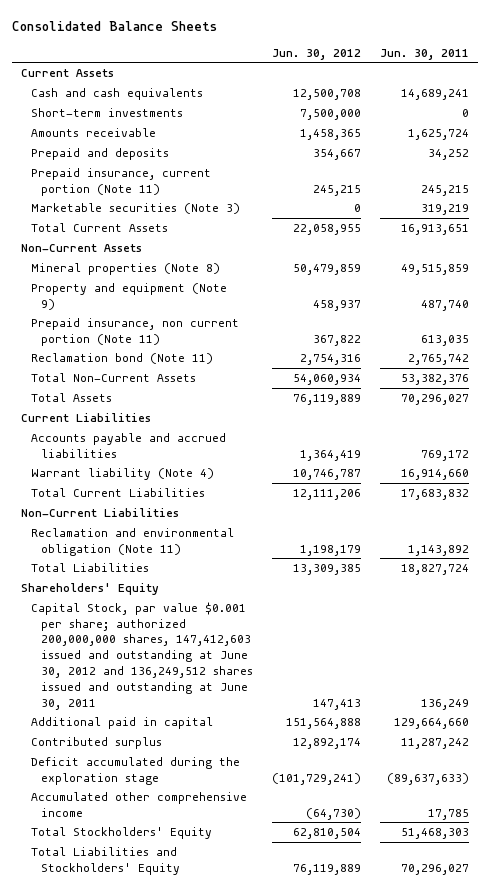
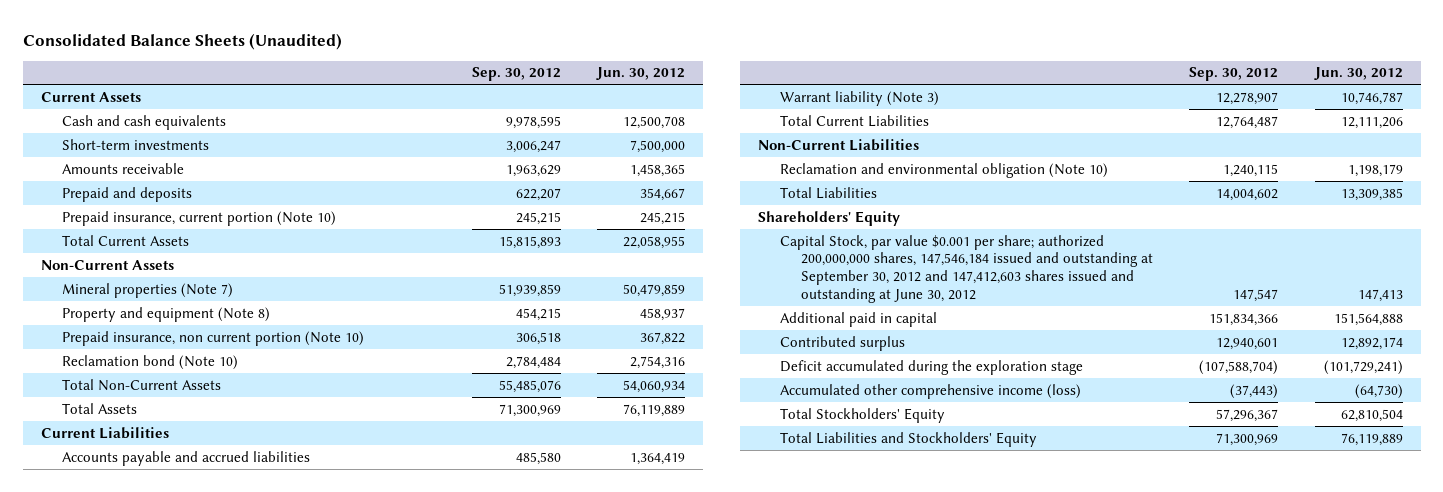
- Consolidated Balance Sheets
+ Consolidated Balance Sheets (Unaudited)
- | Jun. 30, 2012 | Jun. 30, 2011
+ | Sep. 30, 2012 | Jun. 30, 2012
- Prepaid insurance, current portion (Note 11) | 245,215 | 245,215
- Marketable securities (Note 3) | 0 | 319,219
+ Prepaid insurance, current portion (Note 10) | 245,215 | 245,215
- Mineral properties (Note 8) | 50,479,859 | 49,515,859
- Property and equipment (Note 9) | 458,937 | 487,740
- Prepaid insurance, non current portion (Note 11) | 367,822 | 613,035
- Reclamation bond (Note 11) | 2,754,316 | 2,765,742
+ Mineral properties (Note 7) | 51,939,859 | 50,479,859
+ Property and equipment (Note 8) | 454,215 | 458,937
+ Prepaid insurance, non current portion (Note 10) | 306,518 | 367,822
+ Reclamation bond (Note 10) | 2,784,484 | 2,754,316
- Warrant liability (Note 4) | 10,746,787 | 16,914,660
+ Warrant liability (Note 3) | 12,278,907 | 10,746,787
- Reclamation and environmental obligation (Note 11) | 1,198,179 | 1,143,892
+ Reclamation and environmental obligation (Note 10) | 1,240,115 | 1,198,179
- Capital Stock, par value $0.001 per share; authorized 200,000,000 shares, 147,412,603 issued and outstanding at June 30, 2012 and 136,249,512 shares issued and outstanding at June 30, 2011 | 147,413 | 136,249
+ Capital Stock, par value $0.001 per share; authorized 200,000,000 shares, 147,546,184 issued and outstanding at September 30, 2012 and 147,412,603 shares issued and outstanding at June 30, 2012 | 147,547 | 147,413
- Accumulated other comprehensive income | (64,730) | 17,785
+ Accumulated other comprehensive income (loss) | (37,443) | (64,730)

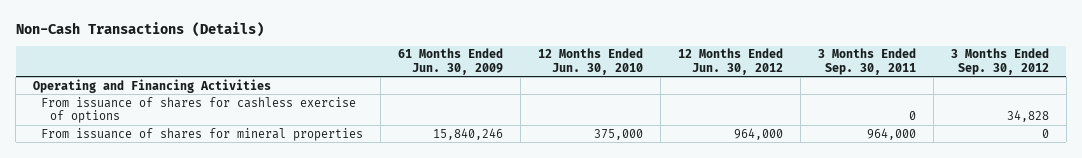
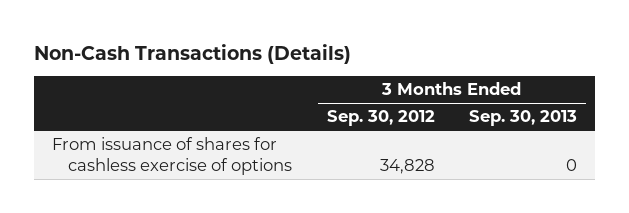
- | 61 Months Ended Jun. 30, 2009 | 12 Months Ended Jun. 30, 2010 | 12 Months Ended Jun. 30, 2012 | 3 Months Ended Sep. 30, 2011 | 3 Months Ended Sep. 30, 2012
+ | 3 Months Ended Sep. 30, 2012 | 3 Months Ended Sep. 30, 2013
- Operating and Financing Activities
- From issuance of shares for mineral properties | 15,840,246 | 375,000 | 964,000 | 964,000 | 0

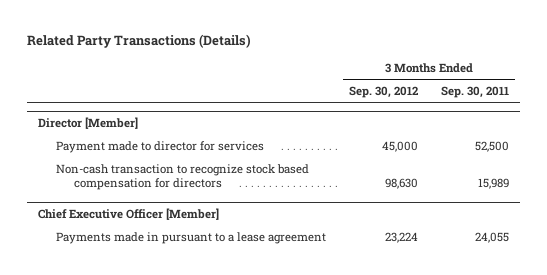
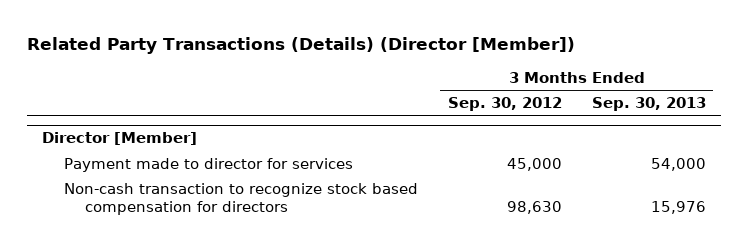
- Related Party Transactions (Details)
+ Related Party Transactions (Details) (Director [Member])
- | 3 Months Ended Sep. 30, 2012 | 3 Months Ended Sep. 30, 2011
+ | 3 Months Ended Sep. 30, 2012 | 3 Months Ended Sep. 30, 2013
- Chief Executive Officer [Member]
- Payments made in pursuant to a lease agreement | 23,224 | 24,055

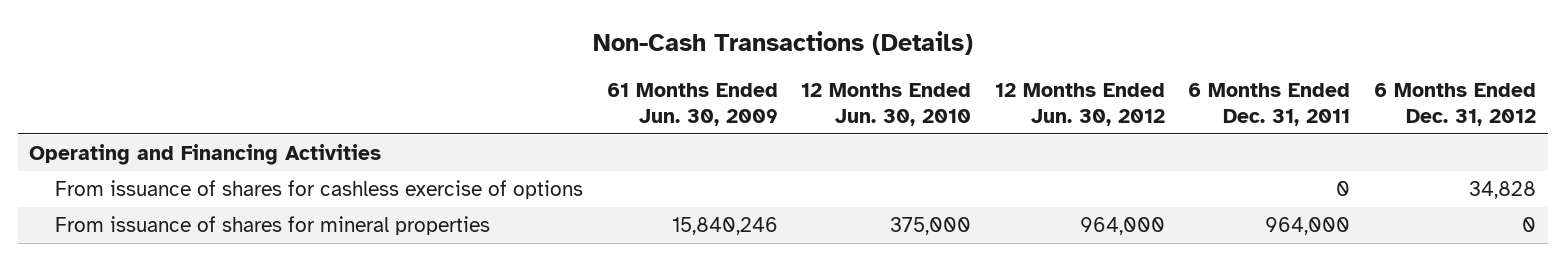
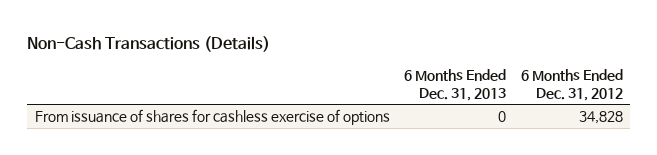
- | 61 Months Ended Jun. 30, 2009 | 12 Months Ended Jun. 30, 2010 | 12 Months Ended Jun. 30, 2012 | 6 Months Ended Dec. 31, 2011 | 6 Months Ended Dec. 31, 2012
+ | 6 Months Ended Dec. 31, 2013 | 6 Months Ended Dec. 31, 2012
- Operating and Financing Activities
- From issuance of shares for mineral properties | 15,840,246 | 375,000 | 964,000 | 964,000 | 0

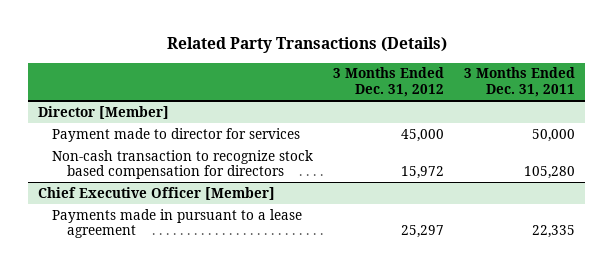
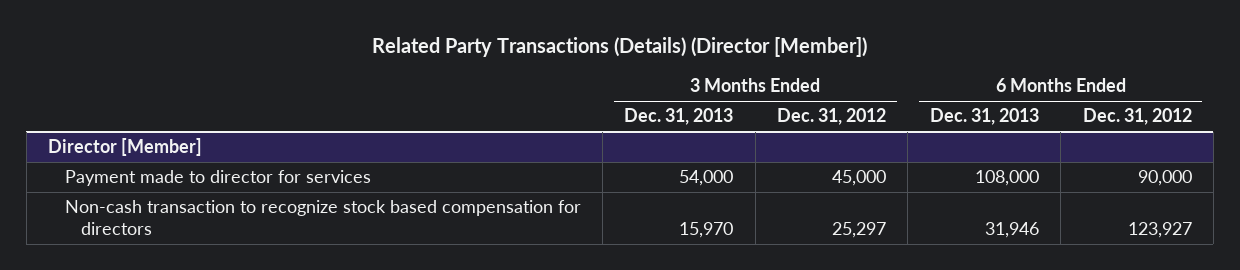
- Related Party Transactions (Details)
+ Related Party Transactions (Details) (Director [Member])
- | 3 Months Ended Dec. 31, 2012 | 3 Months Ended Dec. 31, 2011
+ | 3 Months Ended Dec. 31, 2013 | 3 Months Ended Dec. 31, 2012 | 6 Months Ended Dec. 31, 2013 | 6 Months Ended Dec. 31, 2012
@ Director [Member]
- Non-cash transaction to recognize stock based compensation for directors | 15,972 | 105,280
- Chief Executive Officer [Member]
- Payments made in pursuant to a lease agreement | 25,297 | 22,335
@ Director [Member]
+ Non-cash transaction to recognize stock based compensation for directors | 15,970 | 25,297 | 31,946 | 123,927

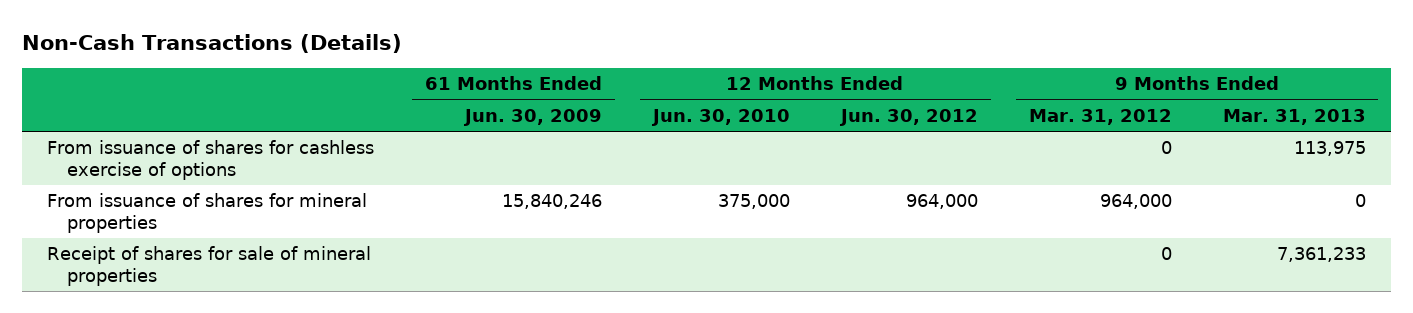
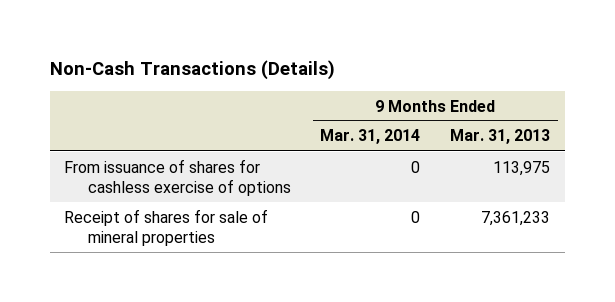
- | 61 Months Ended Jun. 30, 2009 | 12 Months Ended Jun. 30, 2010 | 12 Months Ended Jun. 30, 2012 | 9 Months Ended Mar. 31, 2012 | 9 Months Ended Mar. 31, 2013
+ | 9 Months Ended Mar. 31, 2014 | 9 Months Ended Mar. 31, 2013
- From issuance of shares for mineral properties | 15,840,246 | 375,000 | 964,000 | 964,000 | 0

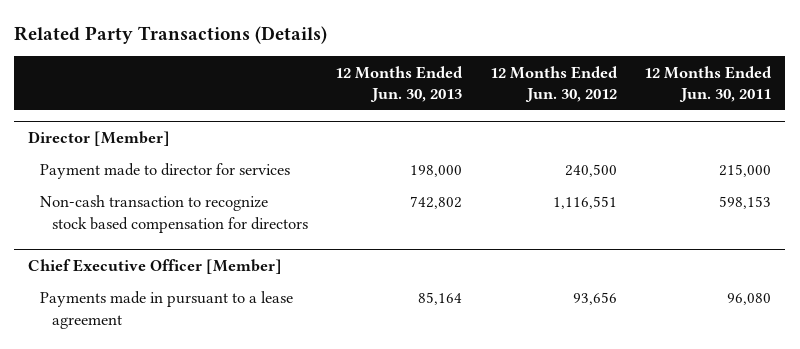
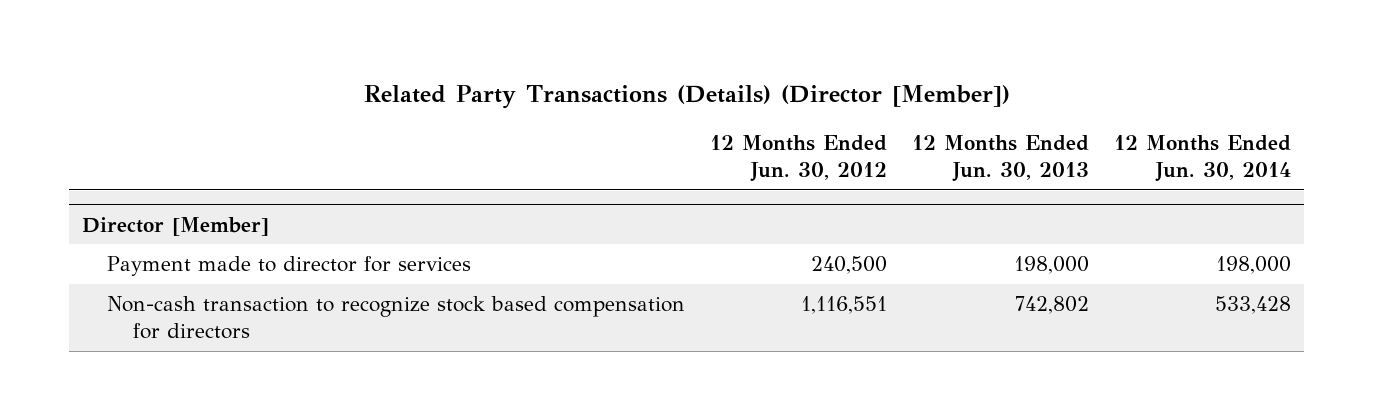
- Related Party Transactions (Details)
+ Related Party Transactions (Details) (Director [Member])
- | 12 Months Ended Jun. 30, 2013 | 12 Months Ended Jun. 30, 2012 | 12 Months Ended Jun. 30, 2011
+ | 12 Months Ended Jun. 30, 2012 | 12 Months Ended Jun. 30, 2013 | 12 Months Ended Jun. 30, 2014
- Chief Executive Officer [Member]
- Payments made in pursuant to a lease agreement | 85,164 | 93,656 | 96,080

